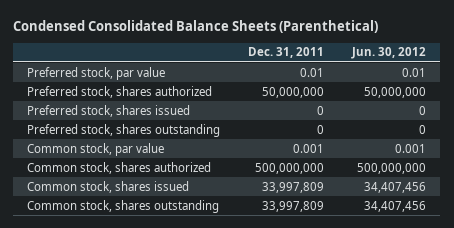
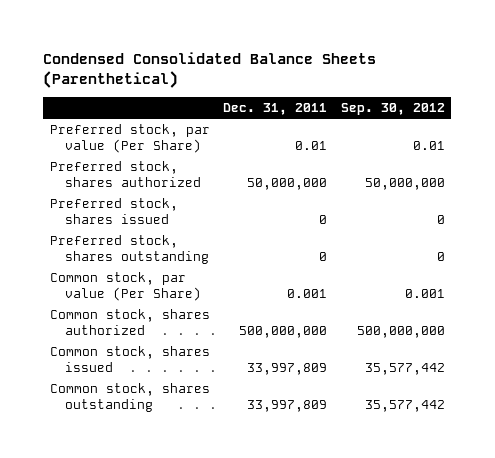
- | Dec. 31, 2011 | Jun. 30, 2012
+ | Dec. 31, 2011 | Sep. 30, 2012
- Preferred stock, par value | 0.01 | 0.01
+ Preferred stock, par value (Per Share) | 0.01 | 0.01
- Common stock, par value | 0.001 | 0.001
+ Common stock, par value (Per Share) | 0.001 | 0.001

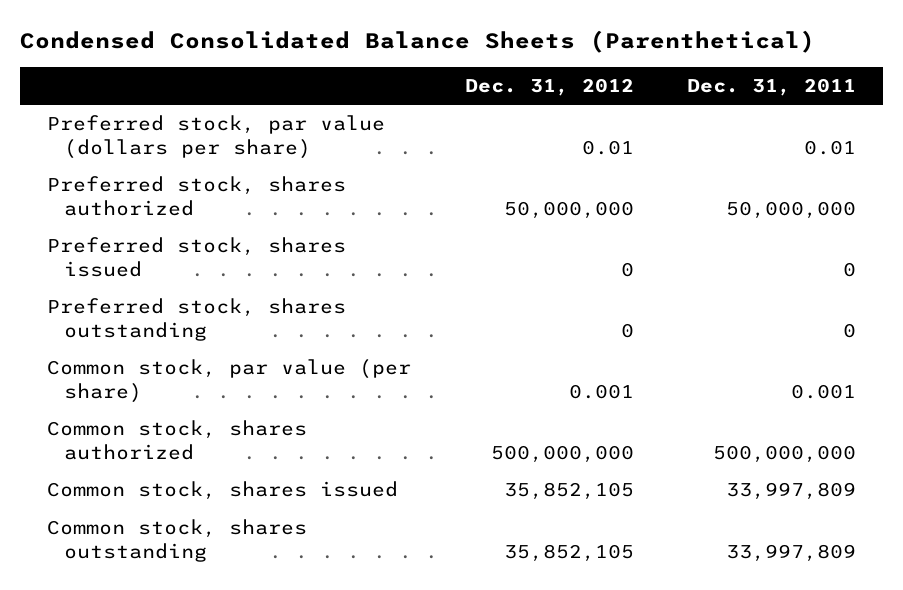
- | Dec. 31, 2011 | Sep. 30, 2012
+ | Dec. 31, 2012 | Dec. 31, 2011
- Preferred stock, par value (Per Share) | 0.01 | 0.01
+ Preferred stock, par value (dollars per share) | 0.01 | 0.01
- Common stock, par value (Per Share) | 0.001 | 0.001
+ Common stock, par value (per share) | 0.001 | 0.001

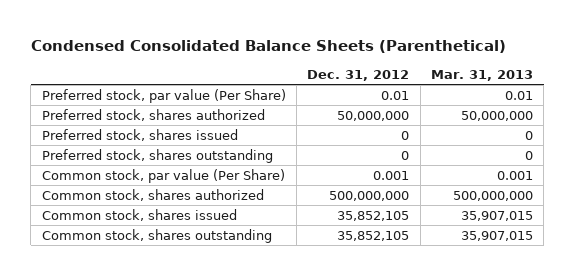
- | Dec. 31, 2012 | Dec. 31, 2011
+ | Dec. 31, 2012 | Mar. 31, 2013
- Preferred stock, par value (dollars per share) | 0.01 | 0.01
+ Preferred stock, par value (Per Share) | 0.01 | 0.01
- Common stock, par value (per share) | 0.001 | 0.001
+ Common stock, par value (Per Share) | 0.001 | 0.001

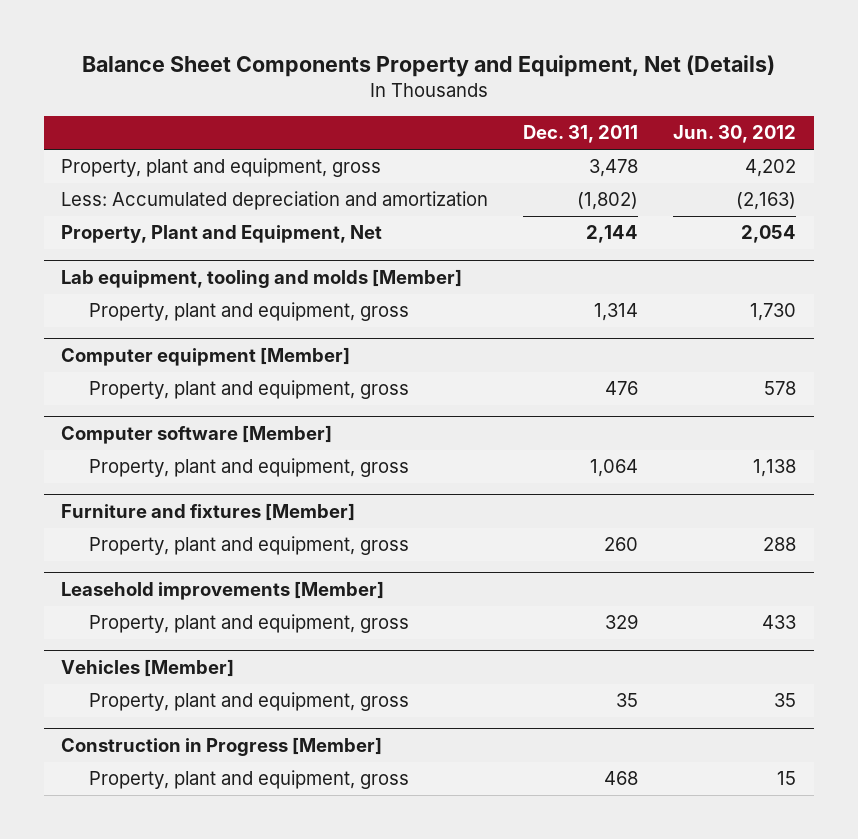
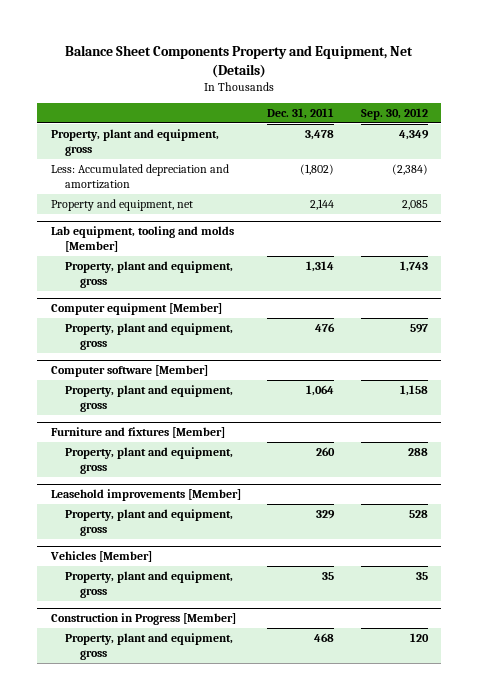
- | Dec. 31, 2011 | Jun. 30, 2012
+ | Dec. 31, 2011 | Sep. 30, 2012
- Property, Plant and Equipment, Net | 2,144 | 2,054
+ Property and equipment, net | 2,144 | 2,085

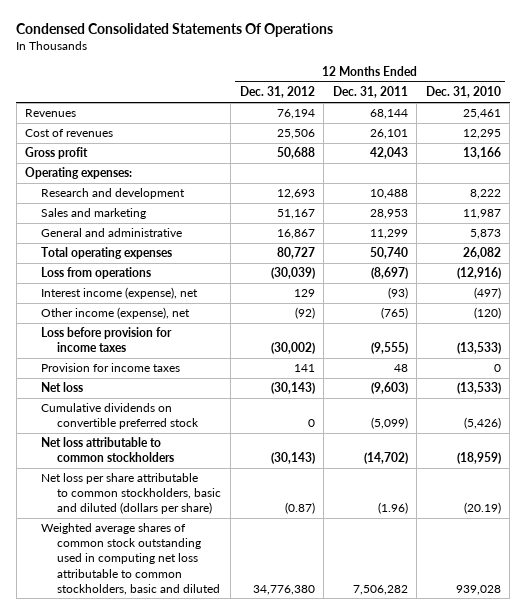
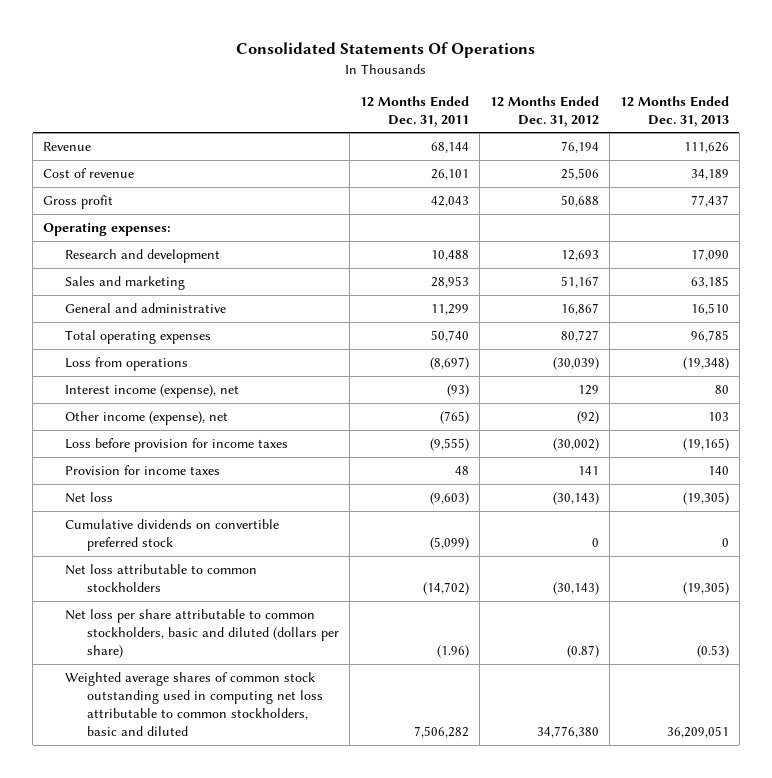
- Condensed Consolidated Statements Of Operations
+ Consolidated Statements Of Operations
- | 12 Months Ended Dec. 31, 2012 | 12 Months Ended Dec. 31, 2011 | 12 Months Ended Dec. 31, 2010
+ | 12 Months Ended Dec. 31, 2011 | 12 Months Ended Dec. 31, 2012 | 12 Months Ended Dec. 31, 2013
- Revenues | 76,194 | 68,144 | 25,461
- Cost of revenues | 25,506 | 26,101 | 12,295
+ Revenue | 68,144 | 76,194 | 111,626
+ Cost of revenue | 26,101 | 25,506 | 34,189

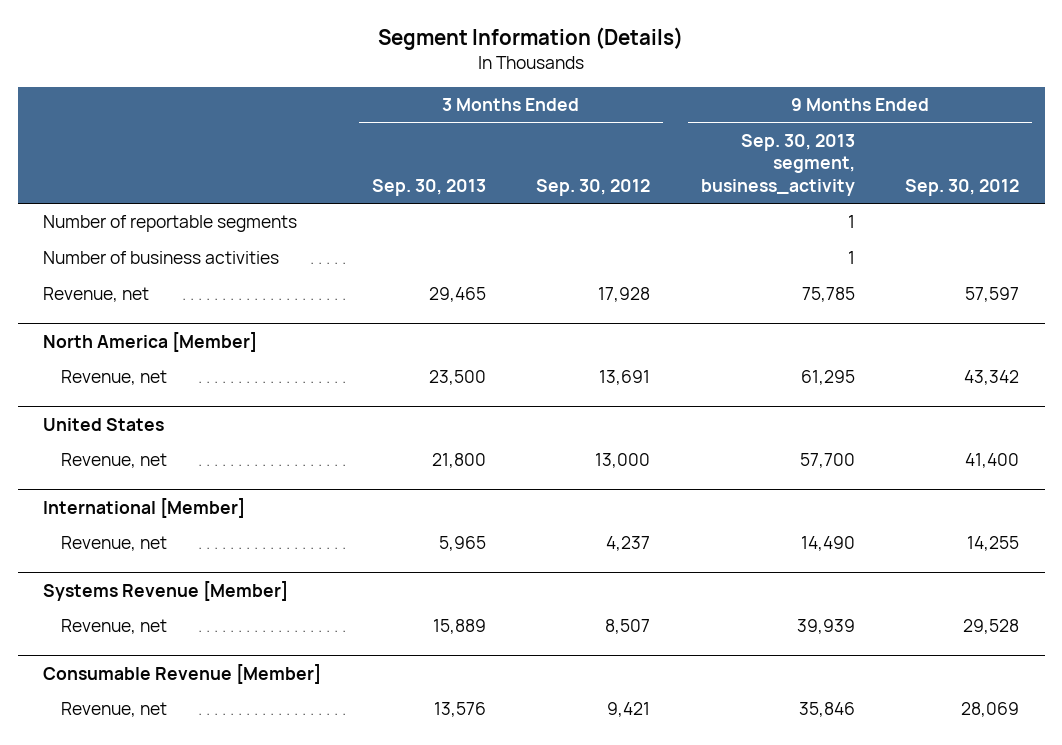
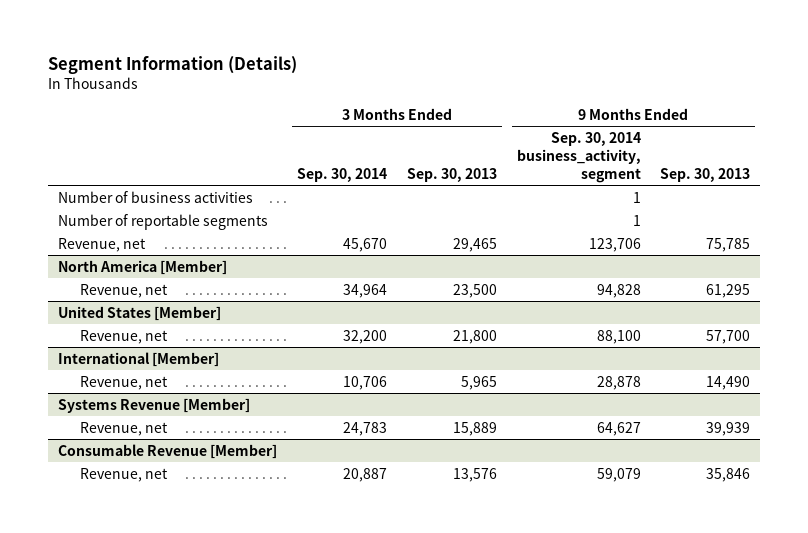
- | 3 Months Ended Sep. 30, 2013 | 3 Months Ended Sep. 30, 2012 | 9 Months Ended Sep. 30, 2013 segment, business_activity | 9 Months Ended Sep. 30, 2012
+ | 3 Months Ended Sep. 30, 2014 | 3 Months Ended Sep. 30, 2013 | 9 Months Ended Sep. 30, 2014 business_activity, segment | 9 Months Ended Sep. 30, 2013
moved down: Number of reportable segments | | | 1 |
- United States
+ United States [Member]

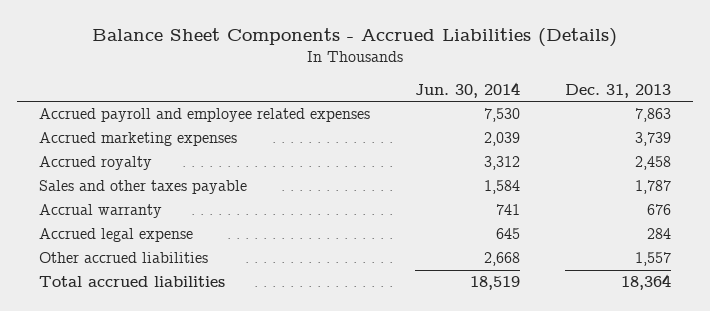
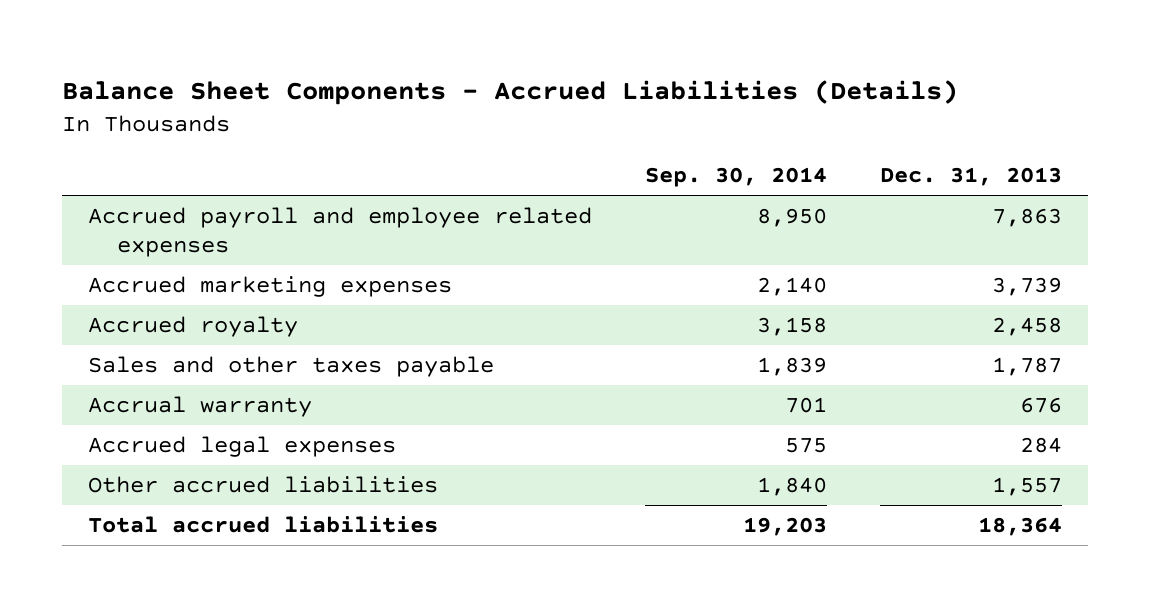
- | Jun. 30, 2014 | Dec. 31, 2013
+ | Sep. 30, 2014 | Dec. 31, 2013
- Accrued legal expense | 645 | 284
+ Accrued legal expenses | 575 | 284

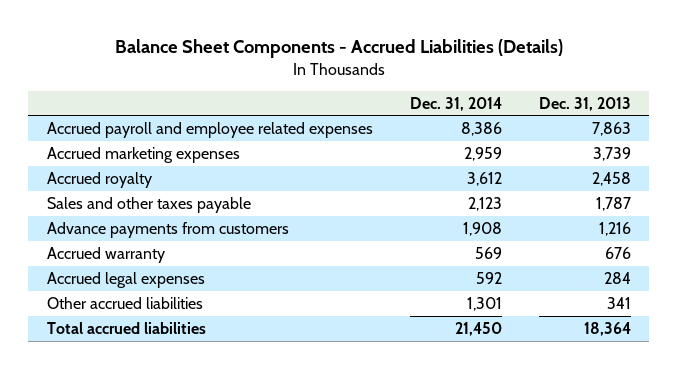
- | Sep. 30, 2014 | Dec. 31, 2013
+ | Dec. 31, 2014 | Dec. 31, 2013
- Accrual warranty | 701 | 676
+ Advance payments from customers | 1,908 | 1,216
+ Accrued warranty | 569 | 676
- Other accrued liabilities | 1,840 | 1,557
+ Other accrued liabilities | 1,301 | 341

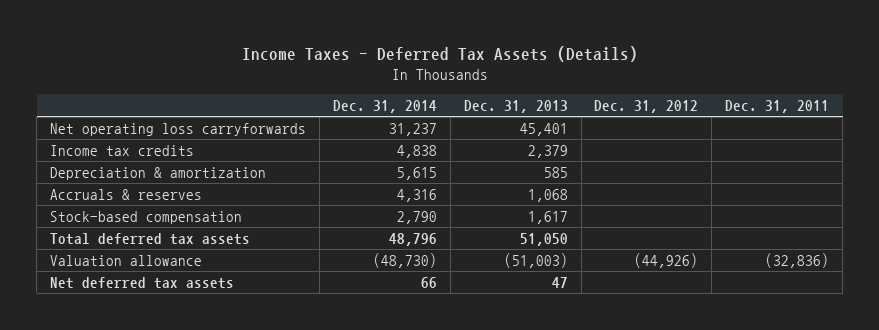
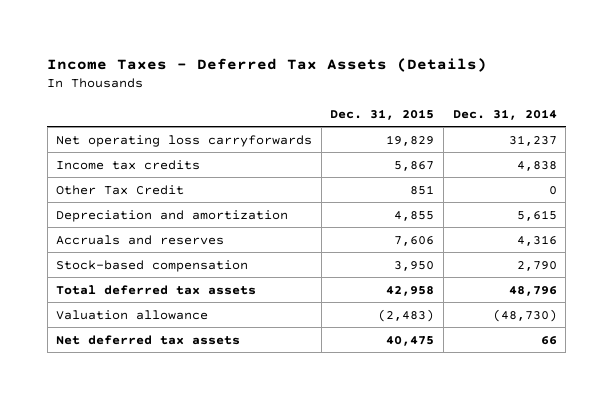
- | Dec. 31, 2014 | Dec. 31, 2013 | Dec. 31, 2012 | Dec. 31, 2011
+ | Dec. 31, 2015 | Dec. 31, 2014
- Depreciation & amortization | 5,615 | 585 | |
- Accruals & reserves | 4,316 | 1,068 | |
+ Other Tax Credit | 851 | 0
+ Depreciation and amortization | 4,855 | 5,615
+ Accruals and reserves | 7,606 | 4,316

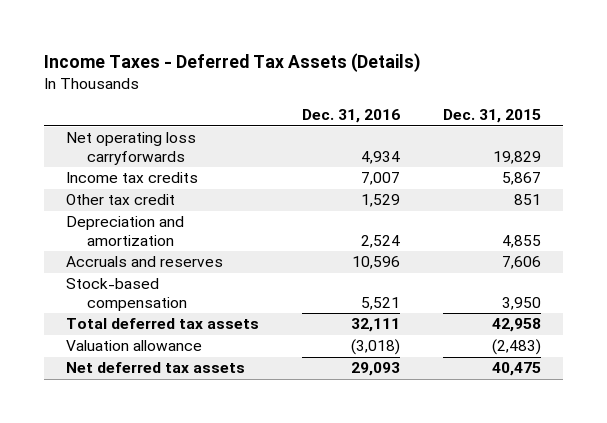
- | Dec. 31, 2015 | Dec. 31, 2014
+ | Dec. 31, 2016 | Dec. 31, 2015
- Other Tax Credit | 851 | 0
+ Other tax credit | 1,529 | 851

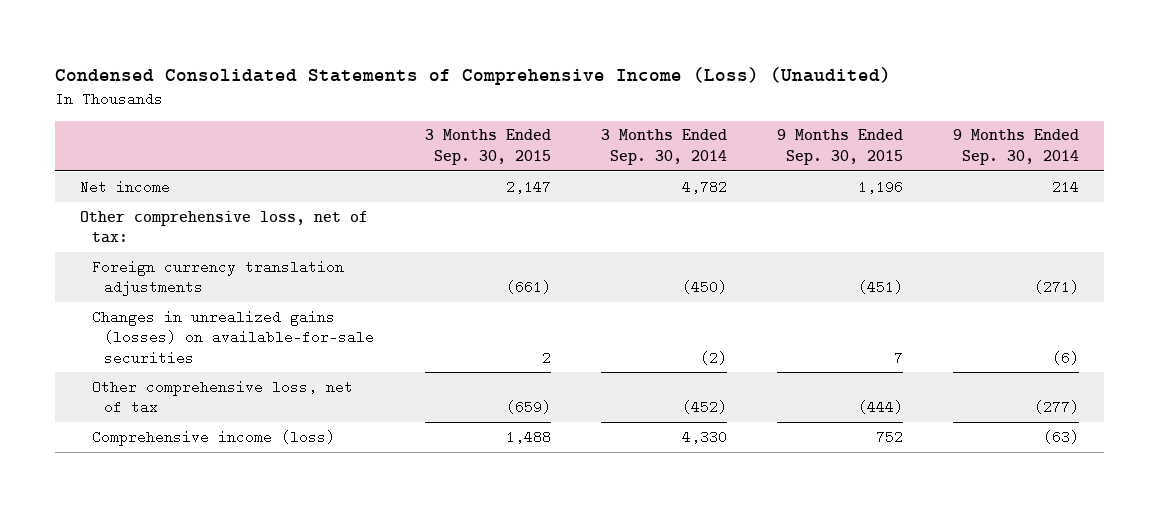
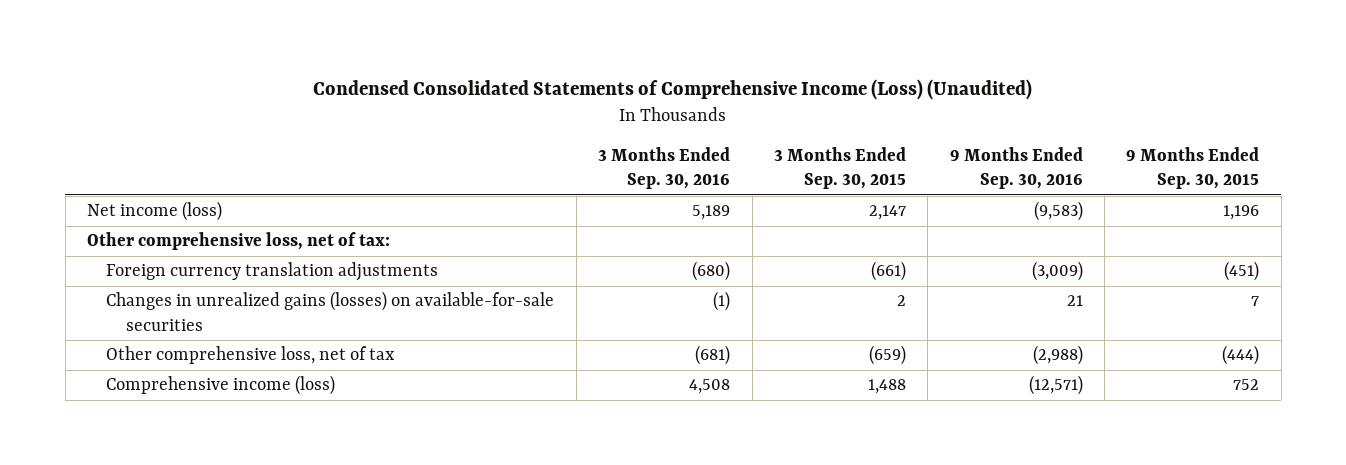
- | 3 Months Ended Sep. 30, 2015 | 3 Months Ended Sep. 30, 2014 | 9 Months Ended Sep. 30, 2015 | 9 Months Ended Sep. 30, 2014
+ | 3 Months Ended Sep. 30, 2016 | 3 Months Ended Sep. 30, 2015 | 9 Months Ended Sep. 30, 2016 | 9 Months Ended Sep. 30, 2015
- Net income | 2,147 | 4,782 | 1,196 | 214
+ Net income (loss) | 5,189 | 2,147 | (9,583) | 1,196

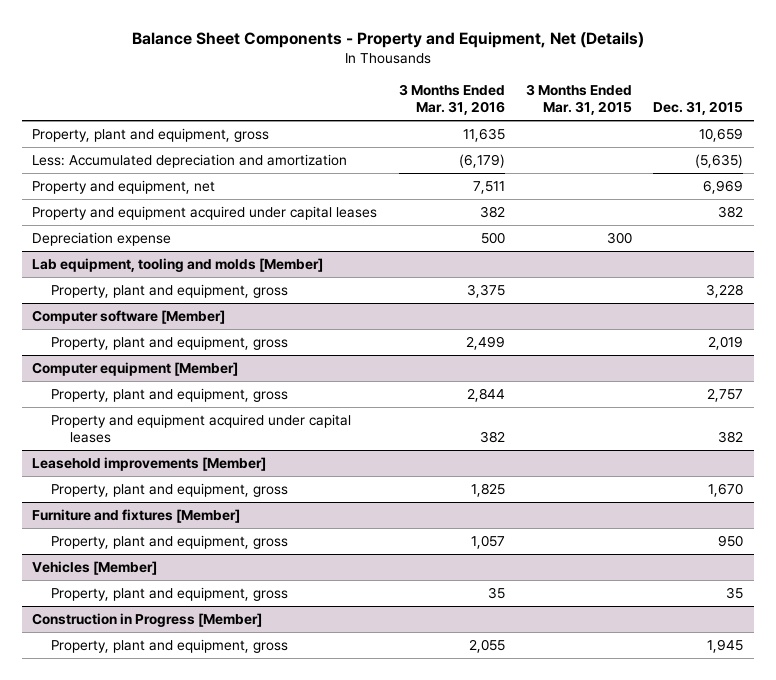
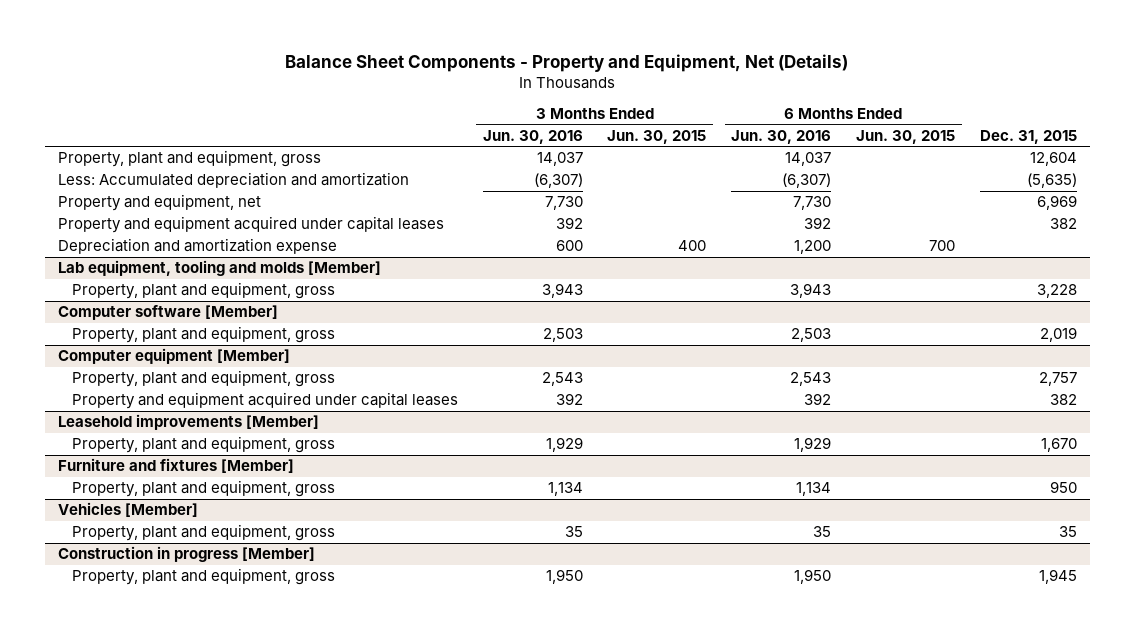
- | 3 Months Ended Mar. 31, 2016 | 3 Months Ended Mar. 31, 2015 | Dec. 31, 2015
+ | 3 Months Ended Jun. 30, 2016 | 3 Months Ended Jun. 30, 2015 | 6 Months Ended Jun. 30, 2016 | 6 Months Ended Jun. 30, 2015 | Dec. 31, 2015
- Property, plant and equipment, gross | 11,635 | | 10,659
+ Property, plant and equipment, gross | 14,037 | | 14,037 | | 12,604
- Depreciation expense | 500 | 300 |
+ Depreciation and amortization expense | 600 | 400 | 1,200 | 700 |
- Construction in Progress [Member]
+ Construction in progress [Member]

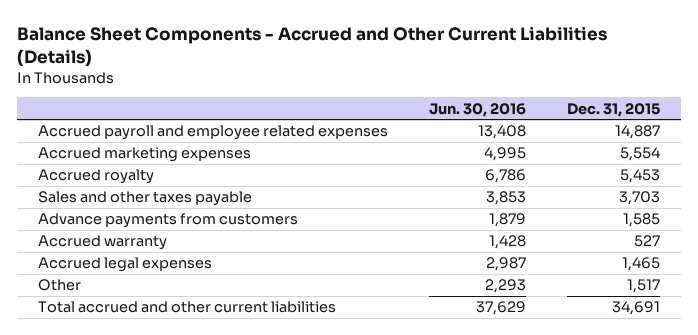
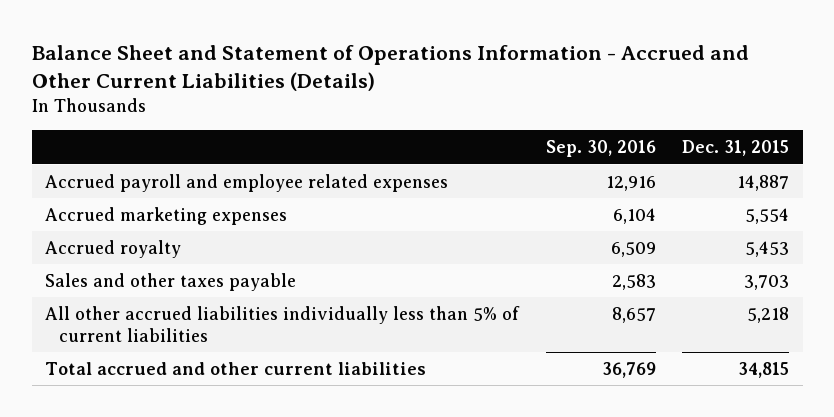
- Balance Sheet Components - Accrued and Other Current Liabilities (Details)
+ Balance Sheet and Statement of Operations Information - Accrued and Other Current Liabilities (Details)
- | Jun. 30, 2016 | Dec. 31, 2015
+ | Sep. 30, 2016 | Dec. 31, 2015
- Advance payments from customers | 1,879 | 1,585
- Accrued warranty | 1,428 | 527
- Accrued legal expenses | 2,987 | 1,465
- Other | 2,293 | 1,517
- Total accrued and other current liabilities | 37,629 | 34,691
+ All other accrued liabilities individually less than 5% of current liabilities | 8,657 | 5,218
+ Total accrued and other current liabilities | 36,769 | 34,815

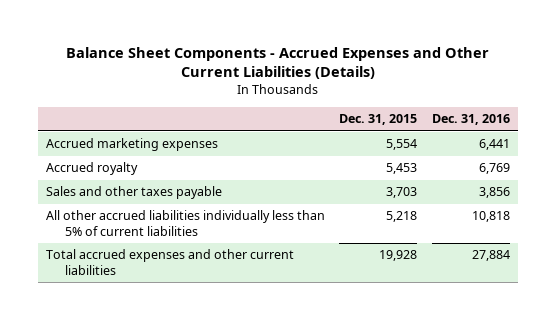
- Balance Sheet and Statement of Operations Information - Accrued and Other Current Liabilities (Details)
+ Balance Sheet Components - Accrued Expenses and Other Current Liabilities (Details)
- | Sep. 30, 2016 | Dec. 31, 2015
+ | Dec. 31, 2015 | Dec. 31, 2016
- Accrued payroll and employee related expenses | 12,916 | 14,887
- Total accrued and other current liabilities | 36,769 | 34,815
+ Total accrued expenses and other current liabilities | 19,928 | 27,884

